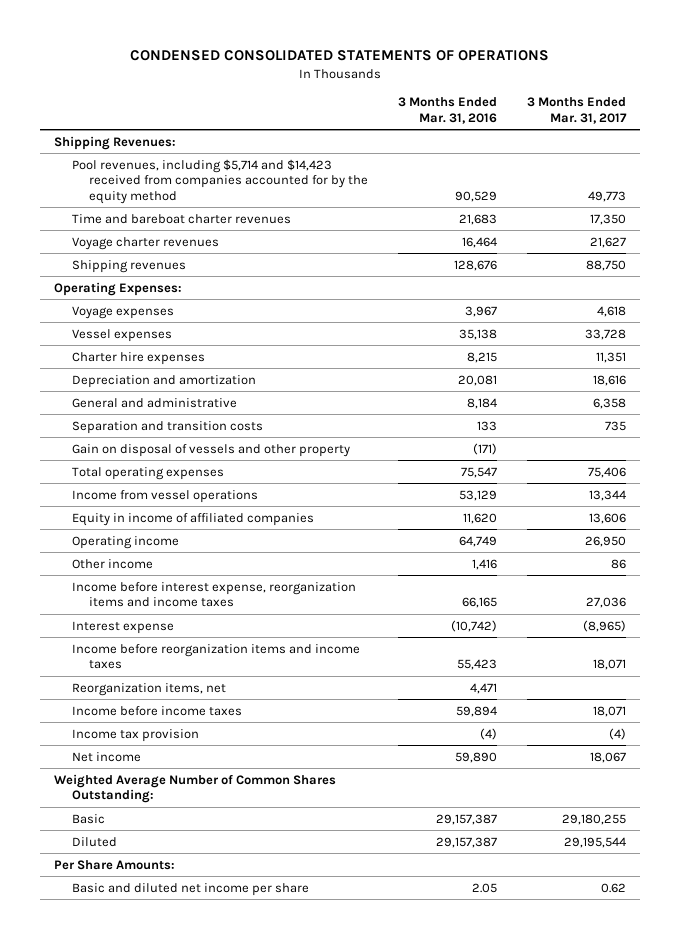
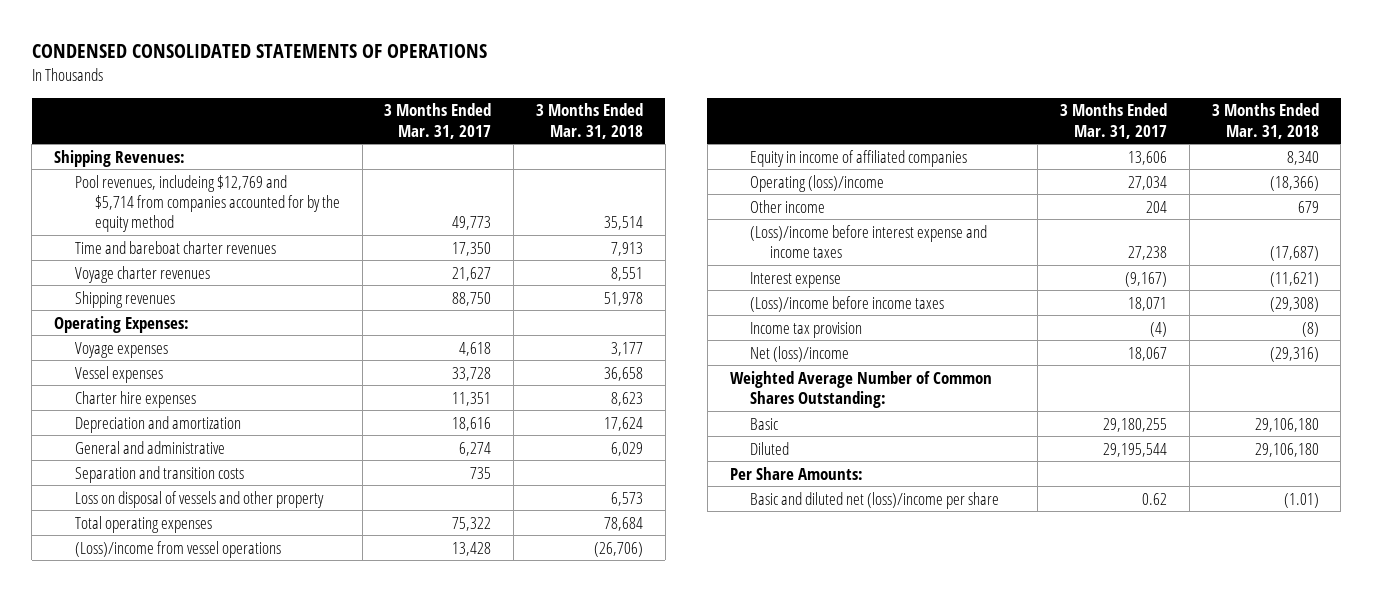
- | 3 Months Ended Mar. 31, 2016 | 3 Months Ended Mar. 31, 2017
+ | 3 Months Ended Mar. 31, 2017 | 3 Months Ended Mar. 31, 2018
- Pool revenues, including $5,714 and $14,423 received from companies accounted for by the equity method | 90,529 | 49,773
+ Pool revenues, includeing $12,769 and $5,714 from companies accounted for by the equity method | 49,773 | 35,514
- General and administrative | 8,184 | 6,358
+ General and administrative | 6,274 | 6,029
- Gain on disposal of vessels and other property | (171) |
- Total operating expenses | 75,547 | 75,406
- Income from vessel operations | 53,129 | 13,344
+ Loss on disposal of vessels and other property | | 6,573
+ Total operating expenses | 75,322 | 78,684
+ (Loss)/income from vessel operations | 13,428 | (26,706)
- Operating income | 64,749 | 26,950
- Other income | 1,416 | 86
- Income before interest expense, reorganization items and income taxes | 66,165 | 27,036
- Interest expense | (10,742) | (8,965)
- Income before reorganization items and income taxes | 55,423 | 18,071
- Reorganization items, net | 4,471 |
- Income before income taxes | 59,894 | 18,071
+ Operating (loss)/income | 27,034 | (18,366)
+ Other income | 204 | 679
+ (Loss)/income before interest expense and income taxes | 27,238 | (17,687)
+ Interest expense | (9,167) | (11,621)
+ (Loss)/income before income taxes | 18,071 | (29,308)
- Net income | 59,890 | 18,067
+ Net (loss)/income | 18,067 | (29,316)
- Basic and diluted net income per share | 2.05 | 0.62
+ Basic and diluted net (loss)/income per share | 0.62 | (1.01)

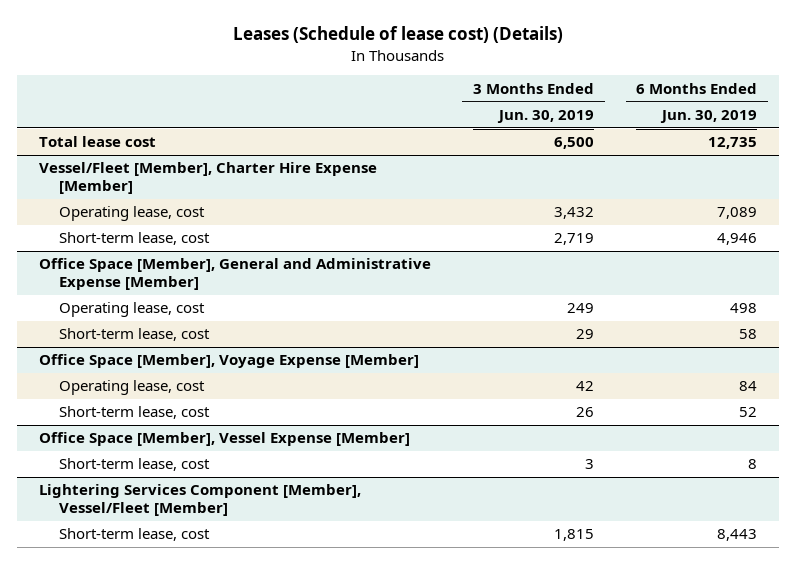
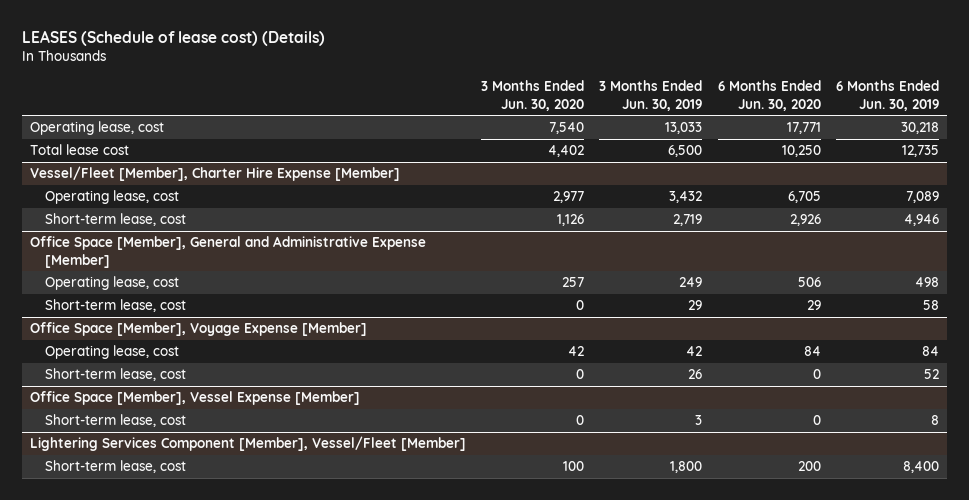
- Leases (Schedule of lease cost) (Details)
+ LEASES (Schedule of lease cost) (Details)
- | 3 Months Ended Jun. 30, 2019 | 6 Months Ended Jun. 30, 2019
+ | 3 Months Ended Jun. 30, 2020 | 3 Months Ended Jun. 30, 2019 | 6 Months Ended Jun. 30, 2020 | 6 Months Ended Jun. 30, 2019
+ Operating lease, cost | 7,540 | 13,033 | 17,771 | 30,218
@ Lightering Services Component [Member], Vessel/Fleet [Member]
- Short-term lease, cost | 1,815 | 8,443
+ Short-term lease, cost | 100 | 1,800 | 200 | 8,400

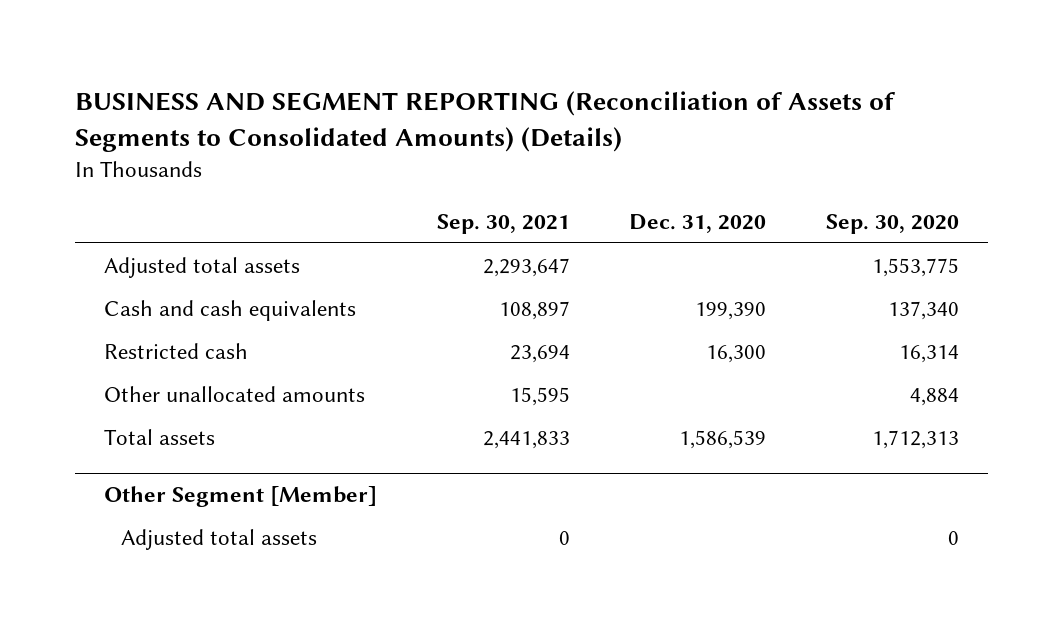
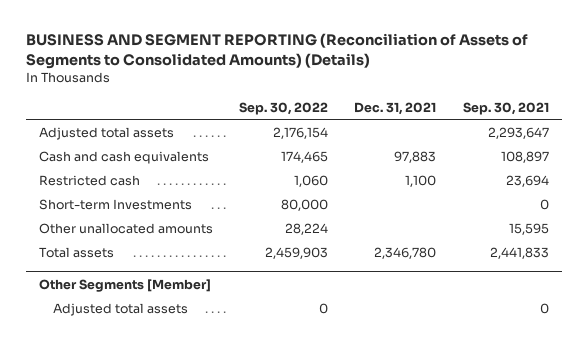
- | Sep. 30, 2021 | Dec. 31, 2020 | Sep. 30, 2020
+ | Sep. 30, 2022 | Dec. 31, 2021 | Sep. 30, 2021
+ Short-term Investments | 80,000 | | 0
- Other Segment [Member]
+ Other Segments [Member]

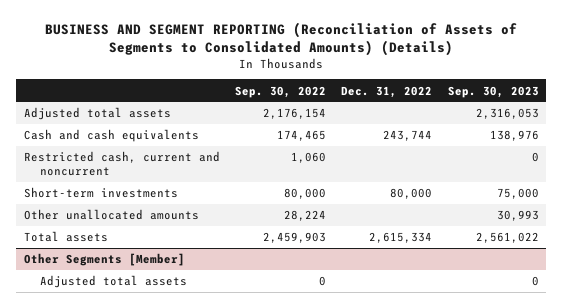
- | Sep. 30, 2022 | Dec. 31, 2021 | Sep. 30, 2021
+ | Sep. 30, 2022 | Dec. 31, 2022 | Sep. 30, 2023
- Restricted cash | 1,060 | 1,100 | 23,694
- Short-term Investments | 80,000 | | 0
+ Restricted cash, current and noncurrent | 1,060 | | 0
+ Short-term investments | 80,000 | 80,000 | 75,000

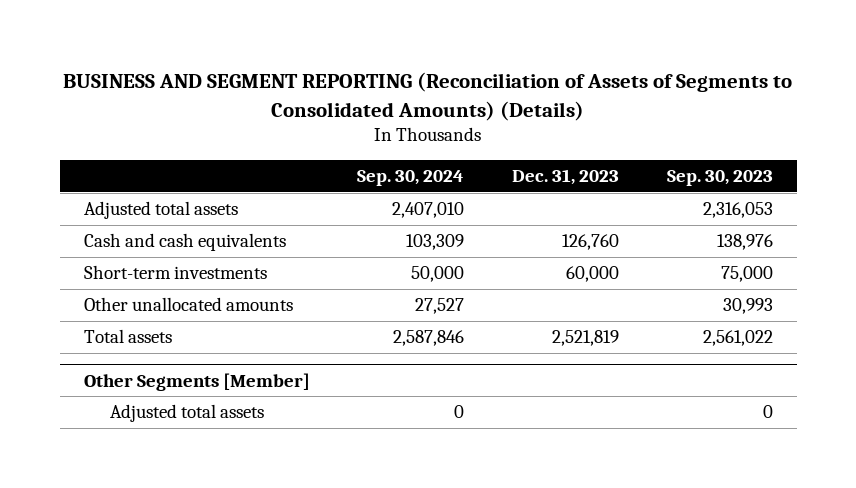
- | Sep. 30, 2022 | Dec. 31, 2022 | Sep. 30, 2023
+ | Sep. 30, 2024 | Dec. 31, 2023 | Sep. 30, 2023
- Restricted cash, current and noncurrent | 1,060 | | 0

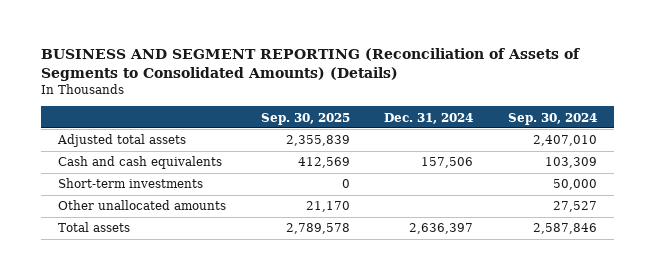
- | Sep. 30, 2024 | Dec. 31, 2023 | Sep. 30, 2023
+ | Sep. 30, 2025 | Dec. 31, 2024 | Sep. 30, 2024
- Other Segments [Member]
- Adjusted total assets | 0 | | 0

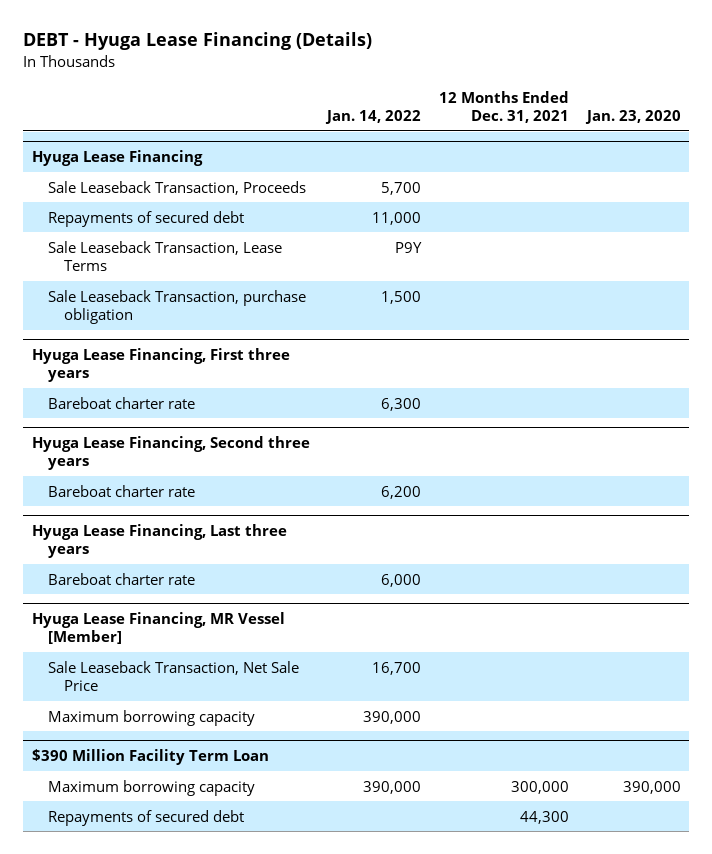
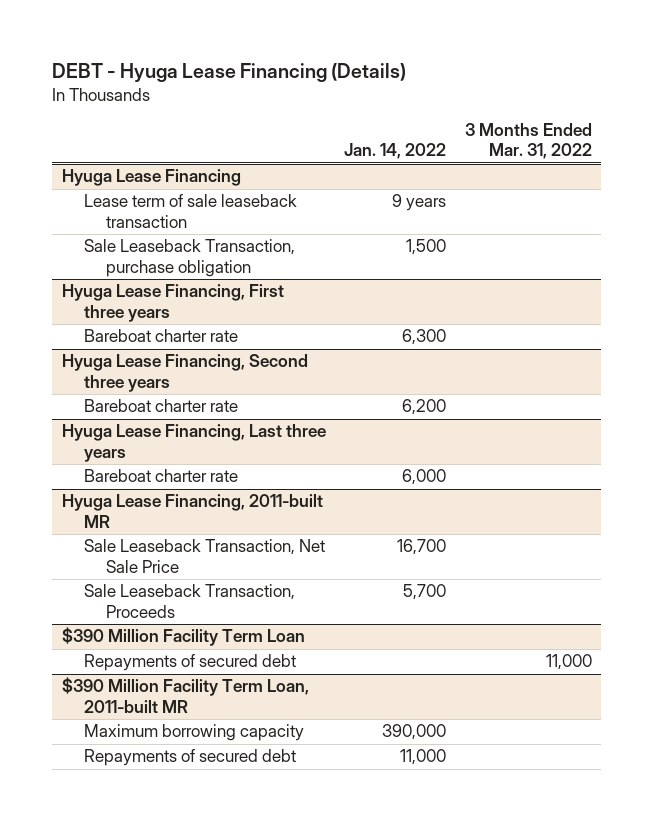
- | Jan. 14, 2022 | 12 Months Ended Dec. 31, 2021 | Jan. 23, 2020
+ | Jan. 14, 2022 | 3 Months Ended Mar. 31, 2022
@ Hyuga Lease Financing
- Sale Leaseback Transaction, Proceeds | 5,700 | |
- Repayments of secured debt | 11,000 | |
- Sale Leaseback Transaction, Lease Terms | P9Y | |
+ Lease term of sale leaseback transaction | 9 years |
- Hyuga Lease Financing, MR Vessel [Member]
+ Hyuga Lease Financing, 2011-built MR
- Maximum borrowing capacity | 390,000 | |
+ Sale Leaseback Transaction, Proceeds | 5,700 |
@ $390 Million Facility Term Loan
- Maximum borrowing capacity | 390,000 | 300,000 | 390,000
+ $390 Million Facility Term Loan, 2011-built MR
+ Maximum borrowing capacity | 390,000 |
+ Repayments of secured debt | 11,000 |

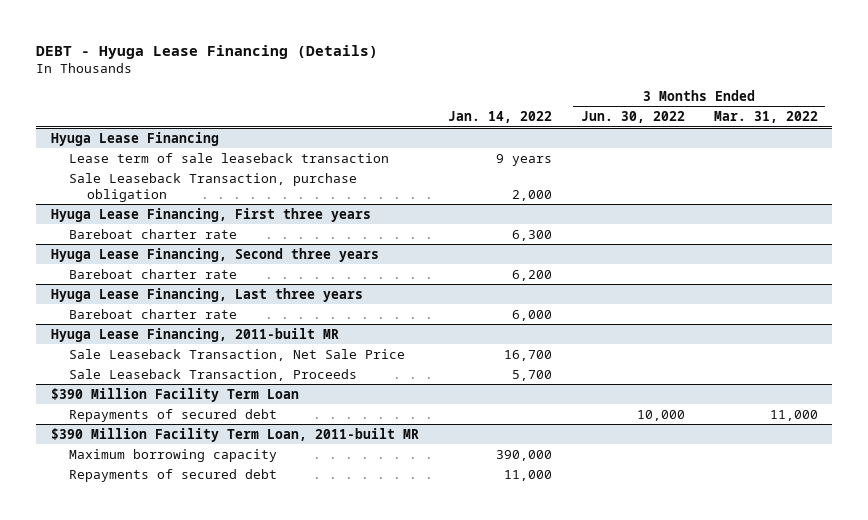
- | Jan. 14, 2022 | 3 Months Ended Mar. 31, 2022
+ | Jan. 14, 2022 | 3 Months Ended Jun. 30, 2022 | 3 Months Ended Mar. 31, 2022
@ Hyuga Lease Financing
- Sale Leaseback Transaction, purchase obligation | 1,500 |
+ Sale Leaseback Transaction, purchase obligation | 2,000 | |

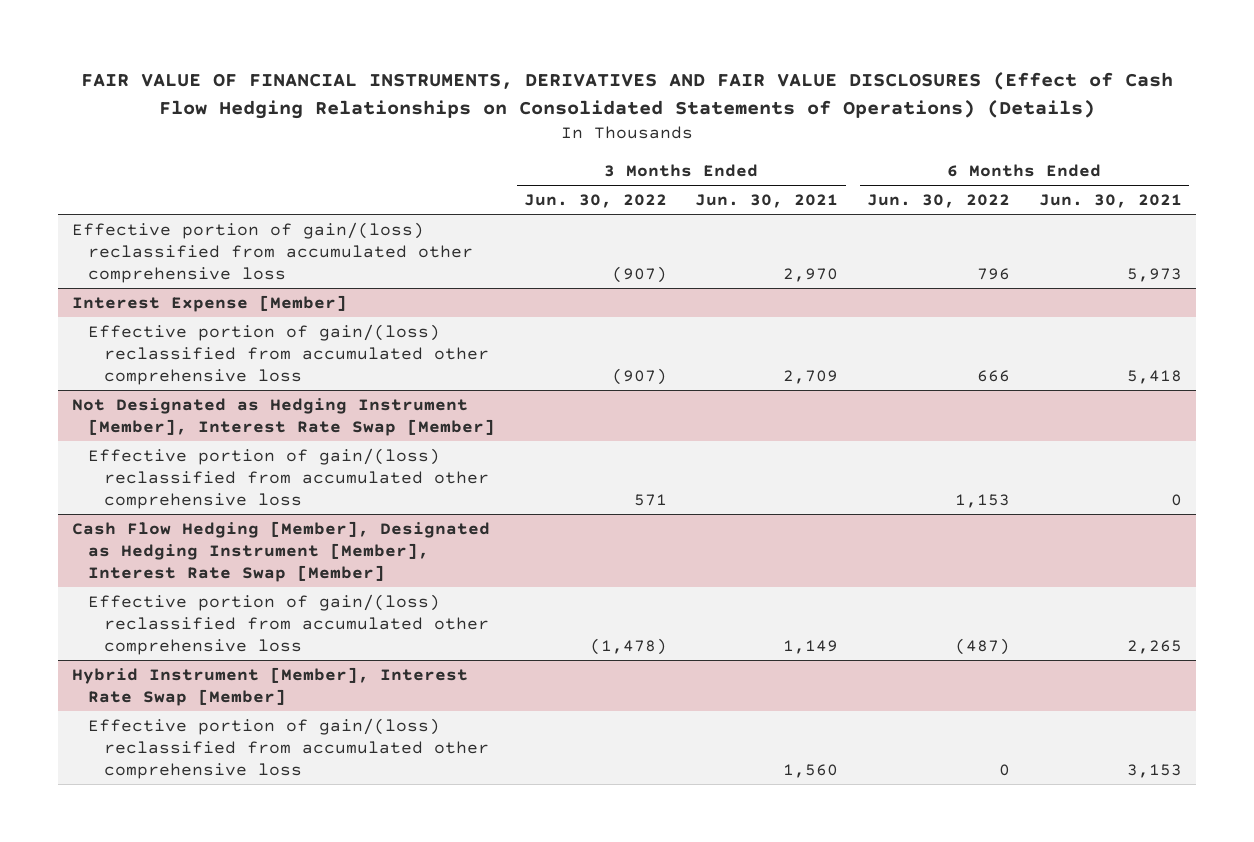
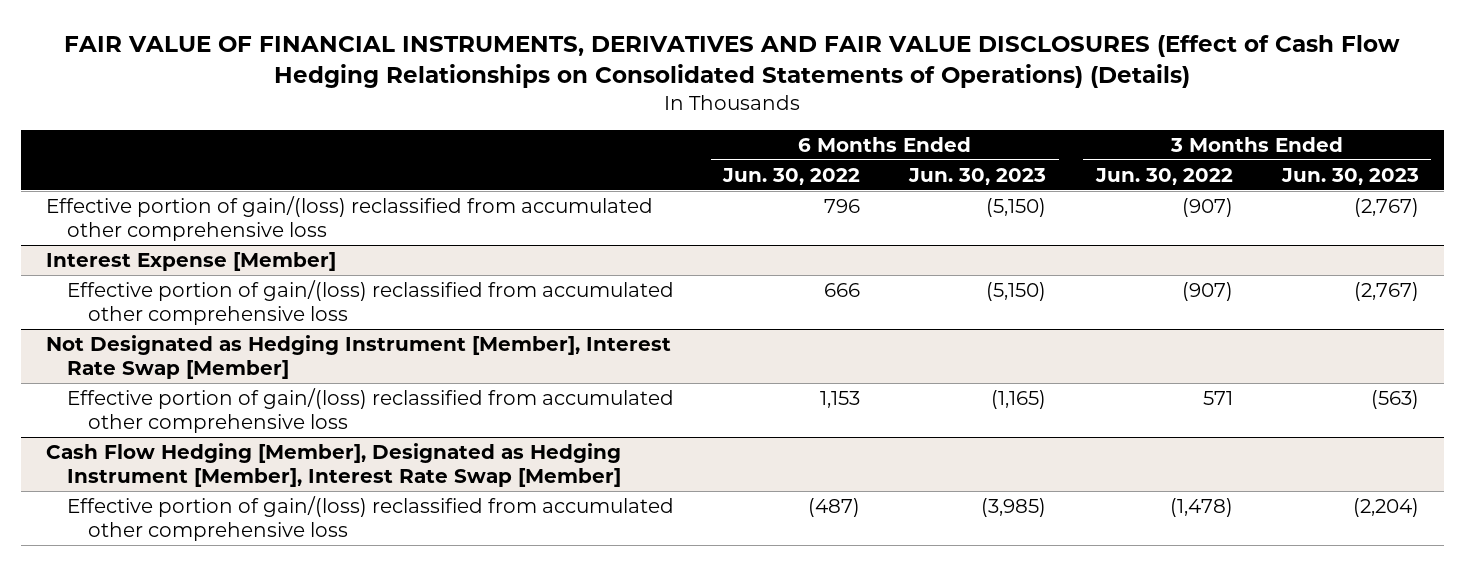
- | 3 Months Ended Jun. 30, 2022 | 3 Months Ended Jun. 30, 2021 | 6 Months Ended Jun. 30, 2022 | 6 Months Ended Jun. 30, 2021
+ | 6 Months Ended Jun. 30, 2022 | 6 Months Ended Jun. 30, 2023 | 3 Months Ended Jun. 30, 2022 | 3 Months Ended Jun. 30, 2023
- Hybrid Instrument [Member], Interest Rate Swap [Member]
- Effective portion of gain/(loss) reclassified from accumulated other comprehensive loss | | 1,560 | 0 | 3,153

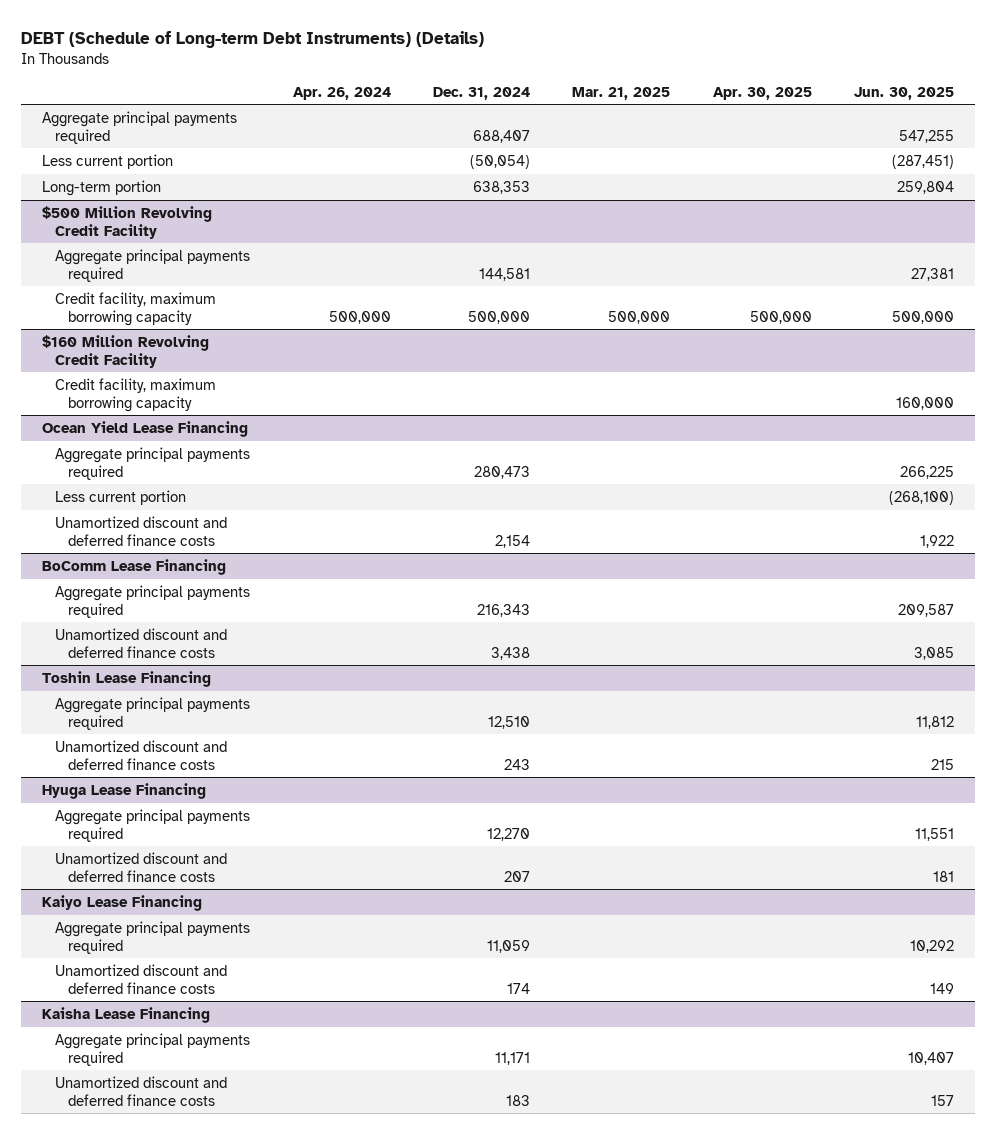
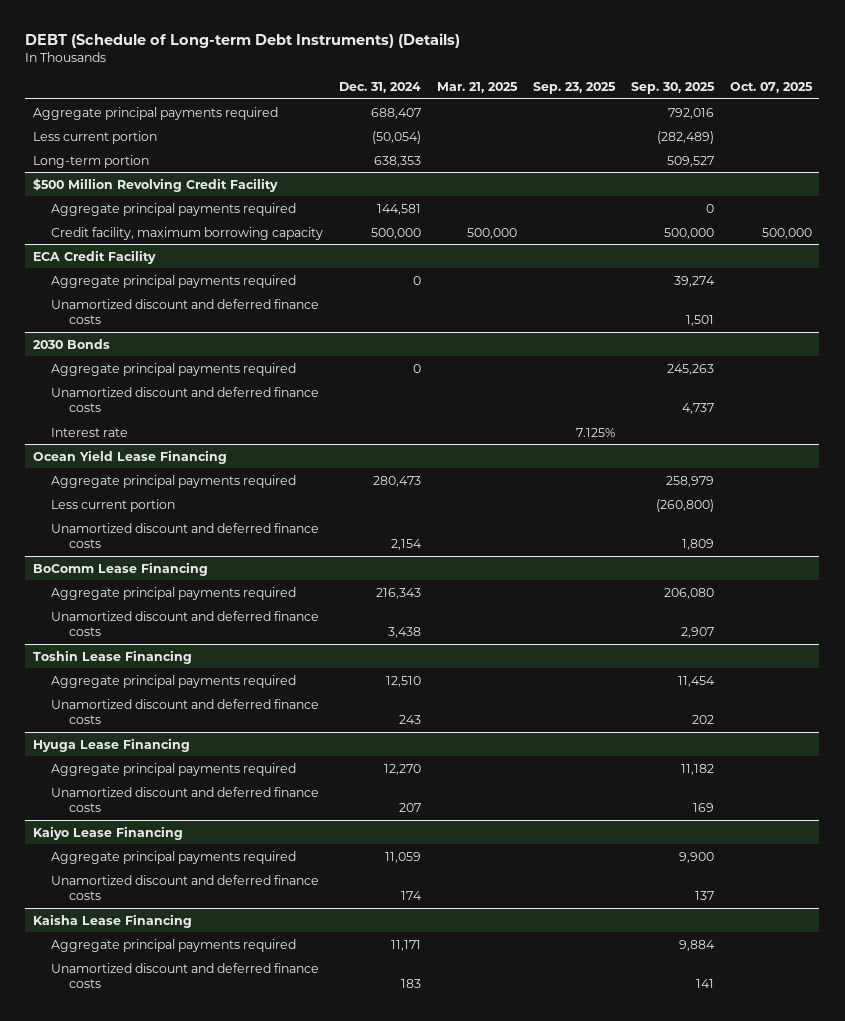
- | Apr. 26, 2024 | Dec. 31, 2024 | Mar. 21, 2025 | Apr. 30, 2025 | Jun. 30, 2025
+ | Dec. 31, 2024 | Mar. 21, 2025 | Sep. 23, 2025 | Sep. 30, 2025 | Oct. 07, 2025
- $160 Million Revolving Credit Facility
- Credit facility, maximum borrowing capacity | | | | | 160,000
+ ECA Credit Facility
+ Aggregate principal payments required | 0 | | | 39,274 |
+ Unamortized discount and deferred finance costs | | | | 1,501 |
+ 2030 Bonds
+ Aggregate principal payments required | 0 | | | 245,263 |
+ Unamortized discount and deferred finance costs | | | | 4,737 |
+ Interest rate | | | 7.125% | |

